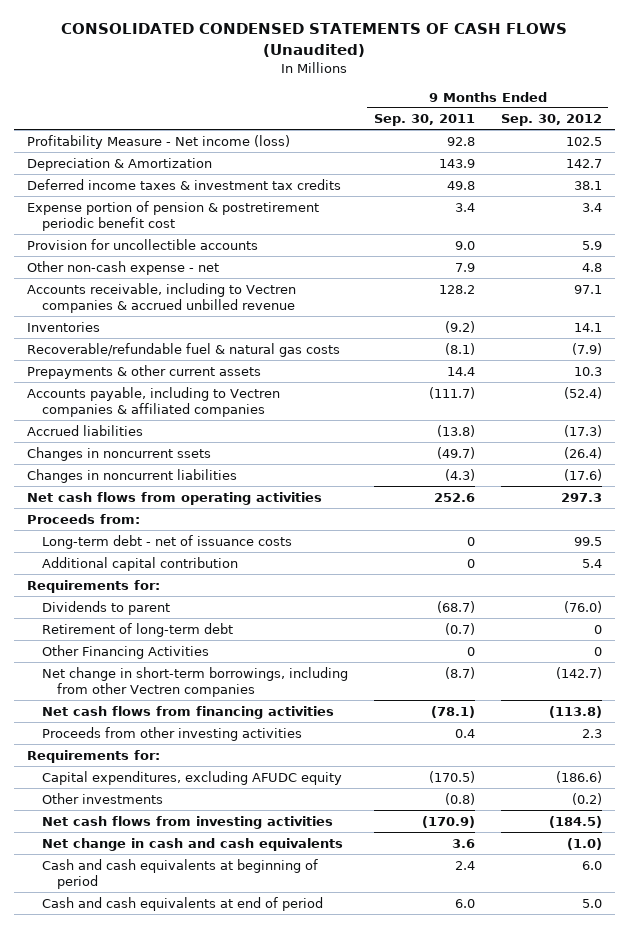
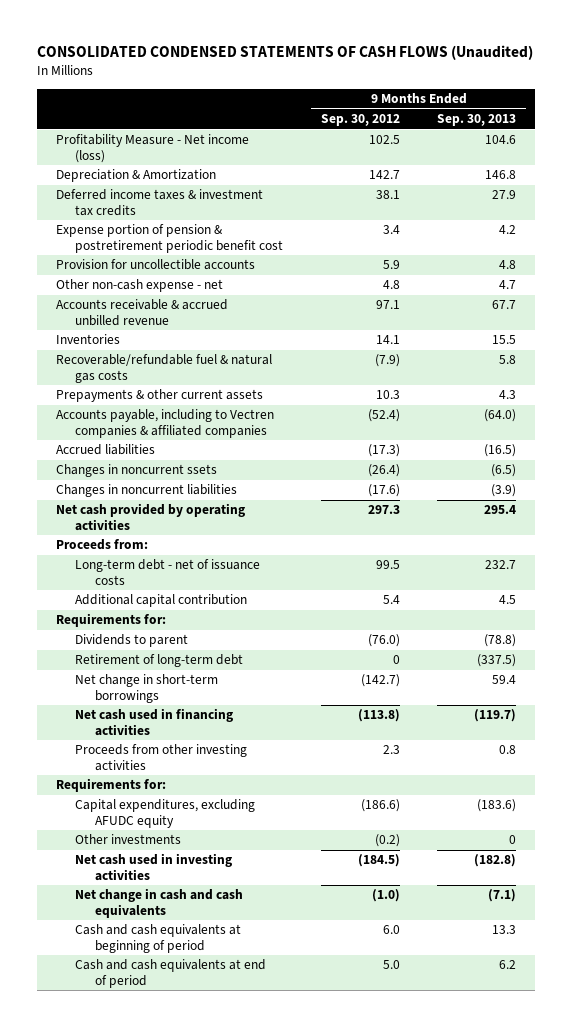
- | 9 Months Ended Sep. 30, 2011 | 9 Months Ended Sep. 30, 2012
+ | 9 Months Ended Sep. 30, 2012 | 9 Months Ended Sep. 30, 2013
- Accounts receivable, including to Vectren companies & accrued unbilled revenue | 128.2 | 97.1
+ Accounts receivable & accrued unbilled revenue | 97.1 | 67.7
- Net cash flows from operating activities | 252.6 | 297.3
+ Net cash provided by operating activities | 297.3 | 295.4
- Other Financing Activities | 0 | 0
- Net change in short-term borrowings, including from other Vectren companies | (8.7) | (142.7)
- Net cash flows from financing activities | (78.1) | (113.8)
+ Net change in short-term borrowings | (142.7) | 59.4
+ Net cash used in financing activities | (113.8) | (119.7)
- Net cash flows from investing activities | (170.9) | (184.5)
+ Net cash used in investing activities | (184.5) | (182.8)

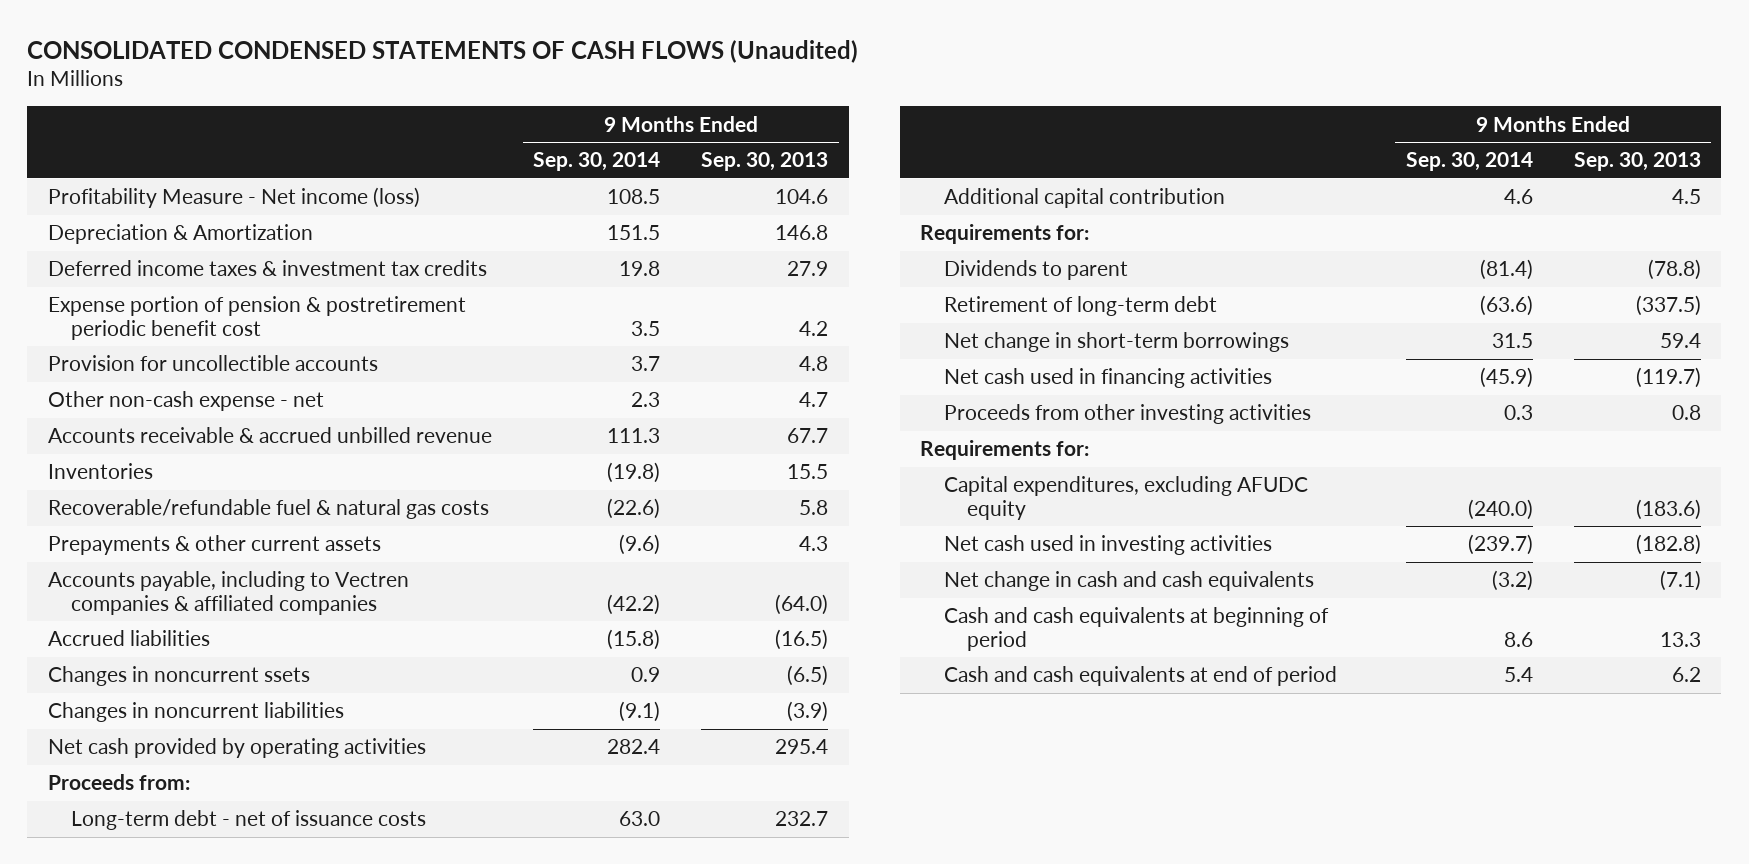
- | 9 Months Ended Sep. 30, 2012 | 9 Months Ended Sep. 30, 2013
+ | 9 Months Ended Sep. 30, 2014 | 9 Months Ended Sep. 30, 2013
- Other investments | (0.2) | 0

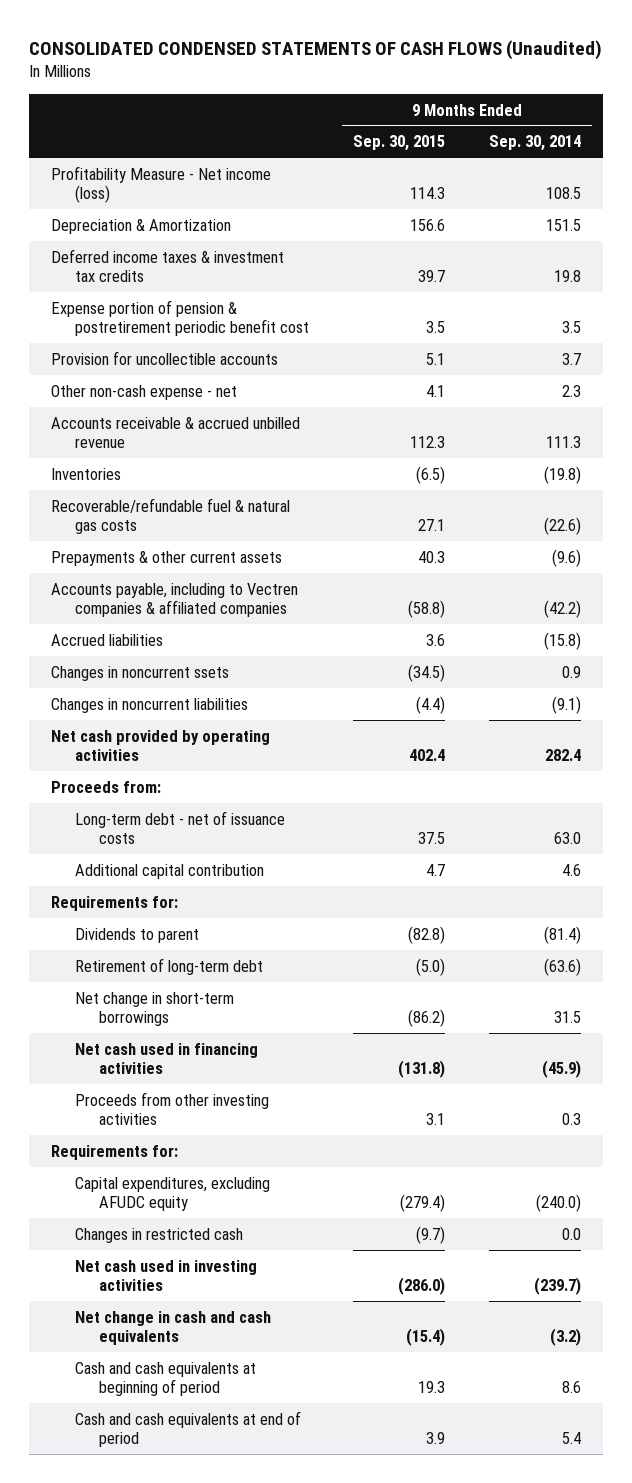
- | 9 Months Ended Sep. 30, 2014 | 9 Months Ended Sep. 30, 2013
+ | 9 Months Ended Sep. 30, 2015 | 9 Months Ended Sep. 30, 2014
+ Changes in restricted cash | (9.7) | 0.0

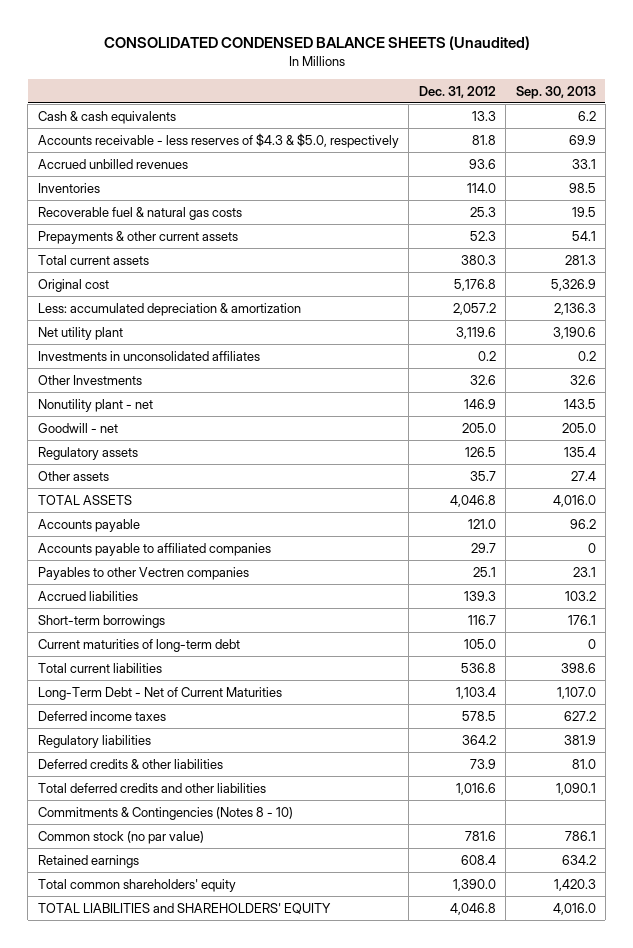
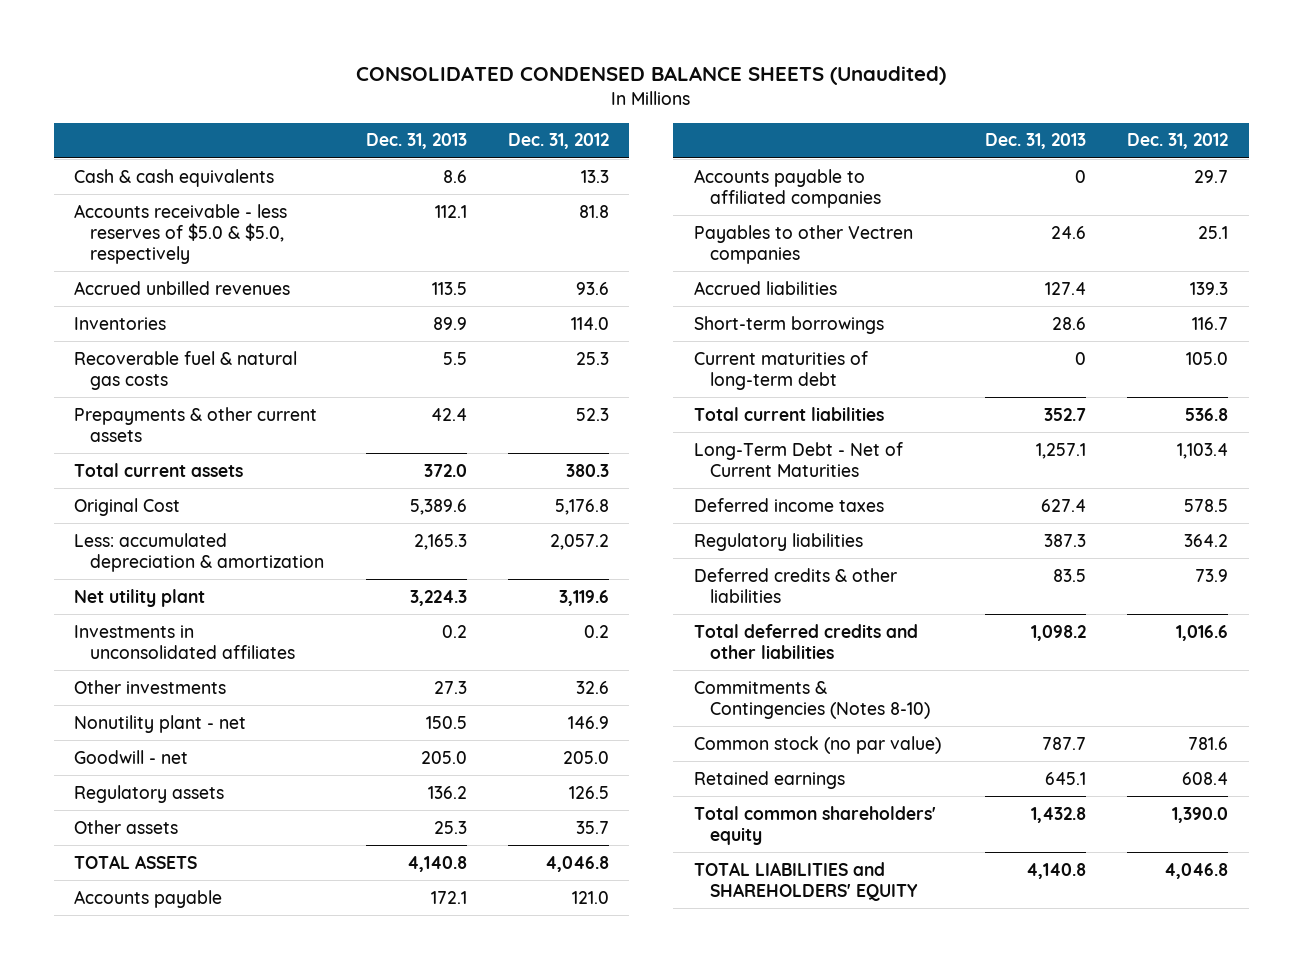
- | Dec. 31, 2012 | Sep. 30, 2013
+ | Dec. 31, 2013 | Dec. 31, 2012
- Accounts receivable - less reserves of $4.3 & $5.0, respectively | 81.8 | 69.9
+ Accounts receivable - less reserves of $5.0 & $5.0, respectively | 112.1 | 81.8
- Original cost | 5,176.8 | 5,326.9
+ Original Cost | 5,389.6 | 5,176.8
- Other Investments | 32.6 | 32.6
+ Other investments | 27.3 | 32.6
- Commitments & Contingencies (Notes 8 - 10)
+ Commitments & Contingencies (Notes 8-10)

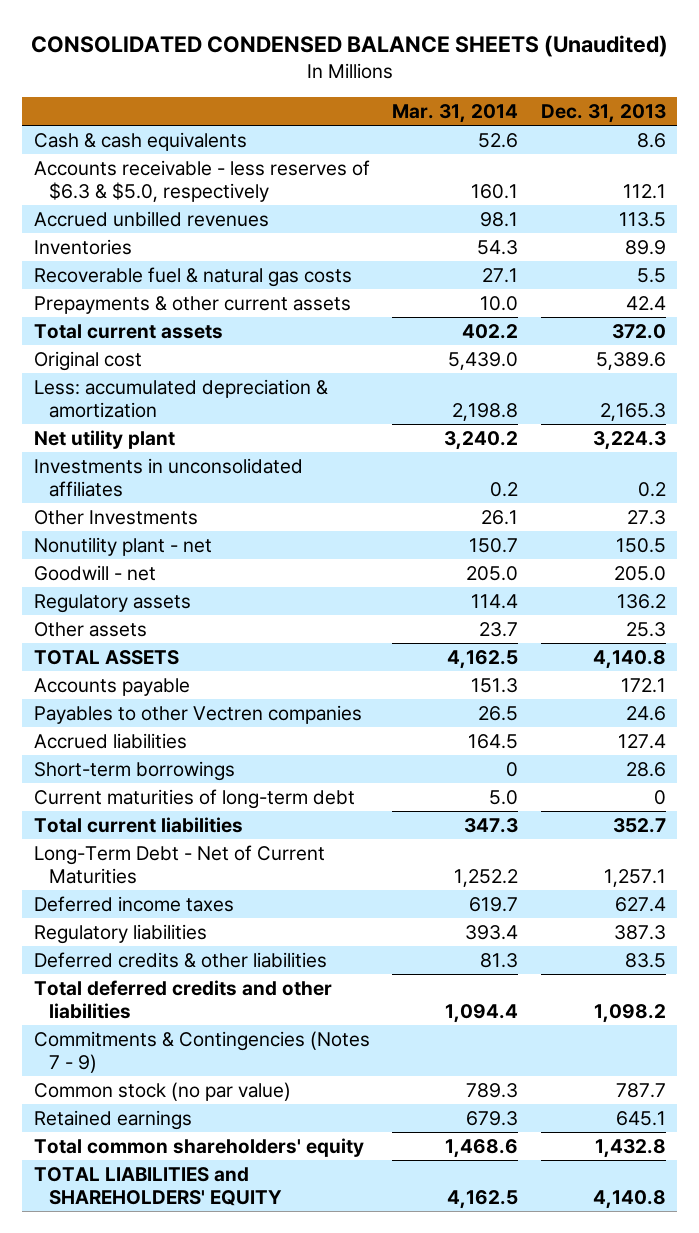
- | Dec. 31, 2013 | Dec. 31, 2012
+ | Mar. 31, 2014 | Dec. 31, 2013
- Accounts receivable - less reserves of $5.0 & $5.0, respectively | 112.1 | 81.8
+ Accounts receivable - less reserves of $6.3 & $5.0, respectively | 160.1 | 112.1
- Original Cost | 5,389.6 | 5,176.8
+ Original cost | 5,439.0 | 5,389.6
- Other investments | 27.3 | 32.6
+ Other Investments | 26.1 | 27.3
- Accounts payable to affiliated companies | 0 | 29.7
- Commitments & Contingencies (Notes 8-10)
+ Commitments & Contingencies (Notes 7 - 9)

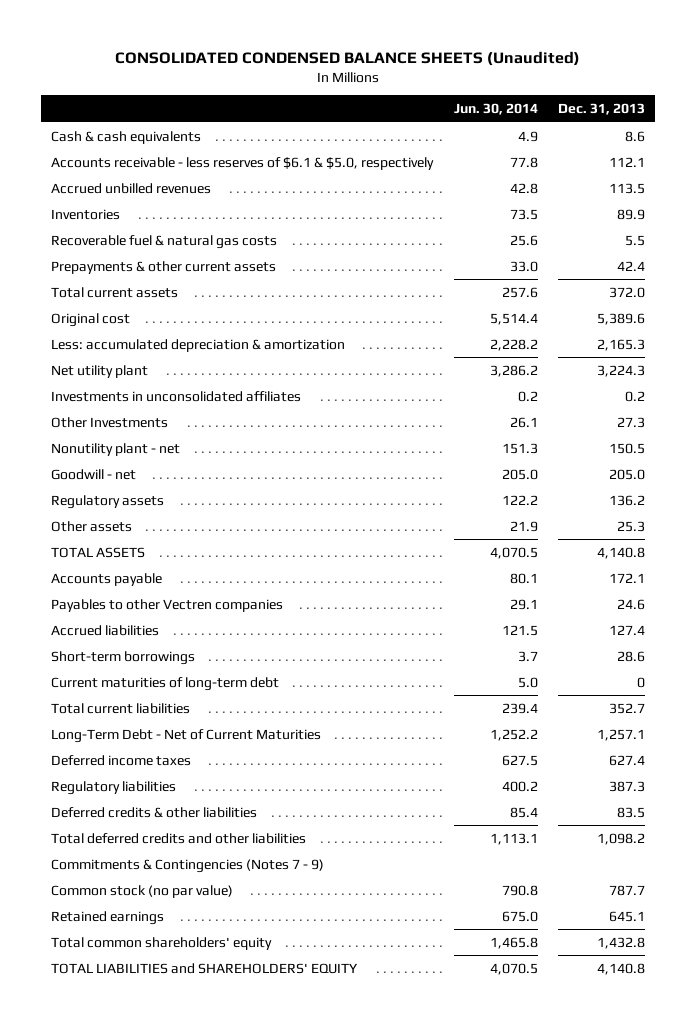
- | Mar. 31, 2014 | Dec. 31, 2013
+ | Jun. 30, 2014 | Dec. 31, 2013
- Accounts receivable - less reserves of $6.3 & $5.0, respectively | 160.1 | 112.1
+ Accounts receivable - less reserves of $6.1 & $5.0, respectively | 77.8 | 112.1

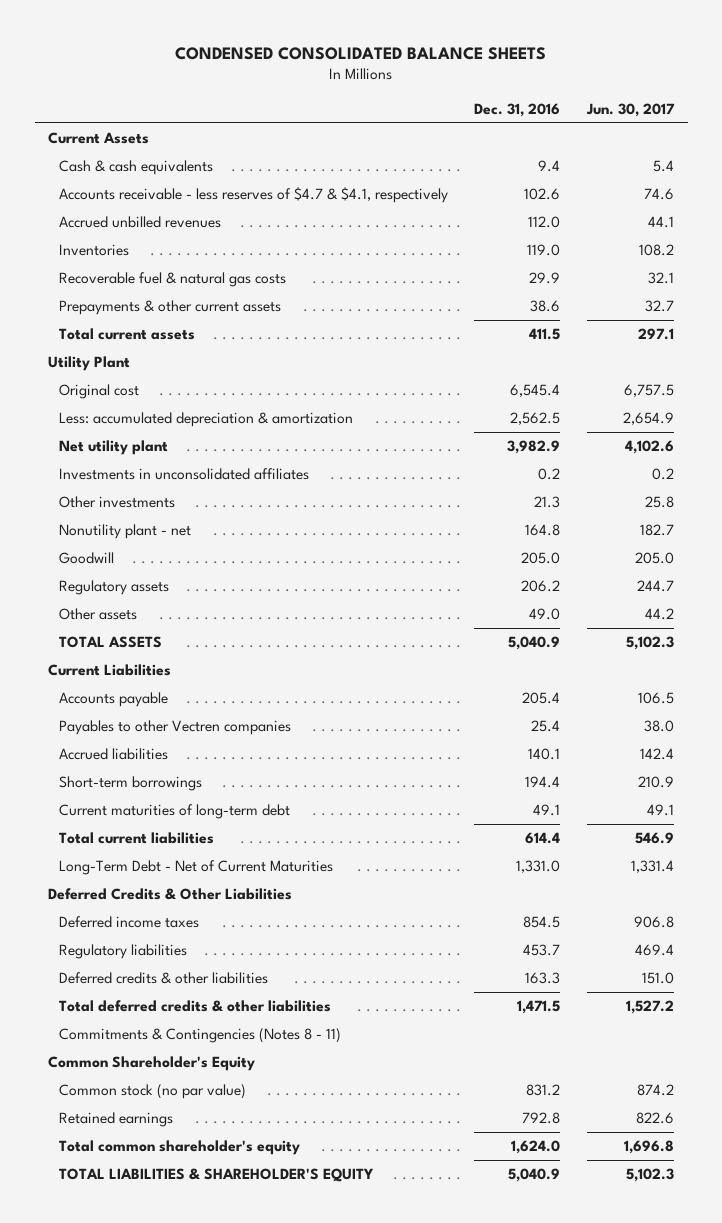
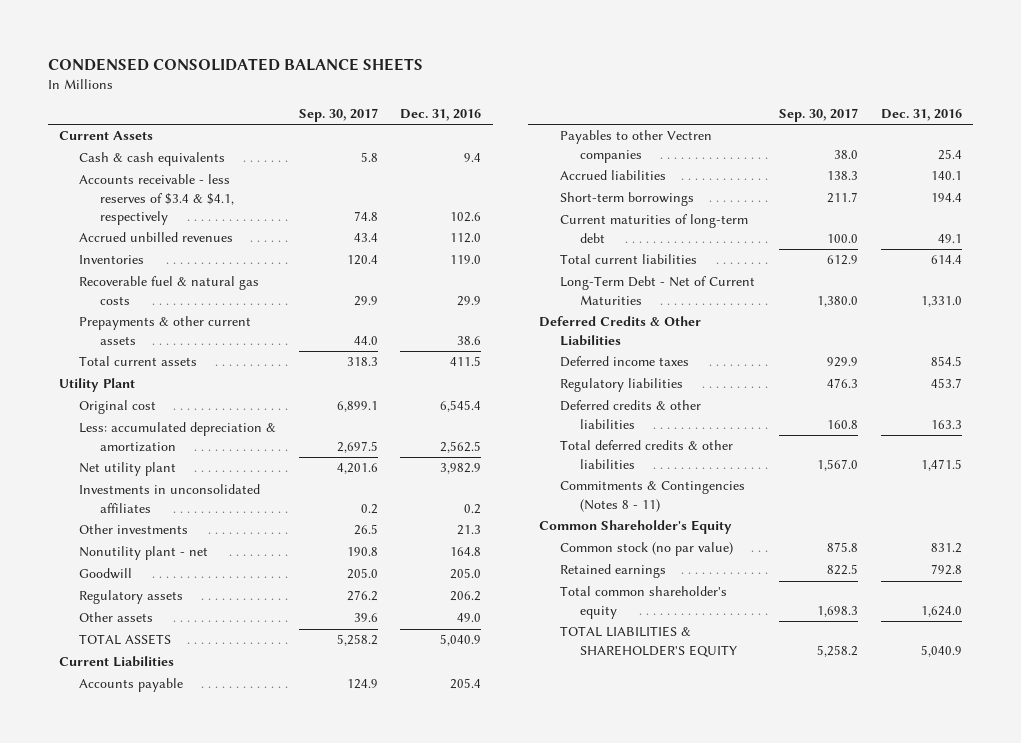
- | Dec. 31, 2016 | Jun. 30, 2017
+ | Sep. 30, 2017 | Dec. 31, 2016
- Accounts receivable - less reserves of $4.7 & $4.1, respectively | 102.6 | 74.6
+ Accounts receivable - less reserves of $3.4 & $4.1, respectively | 74.8 | 102.6

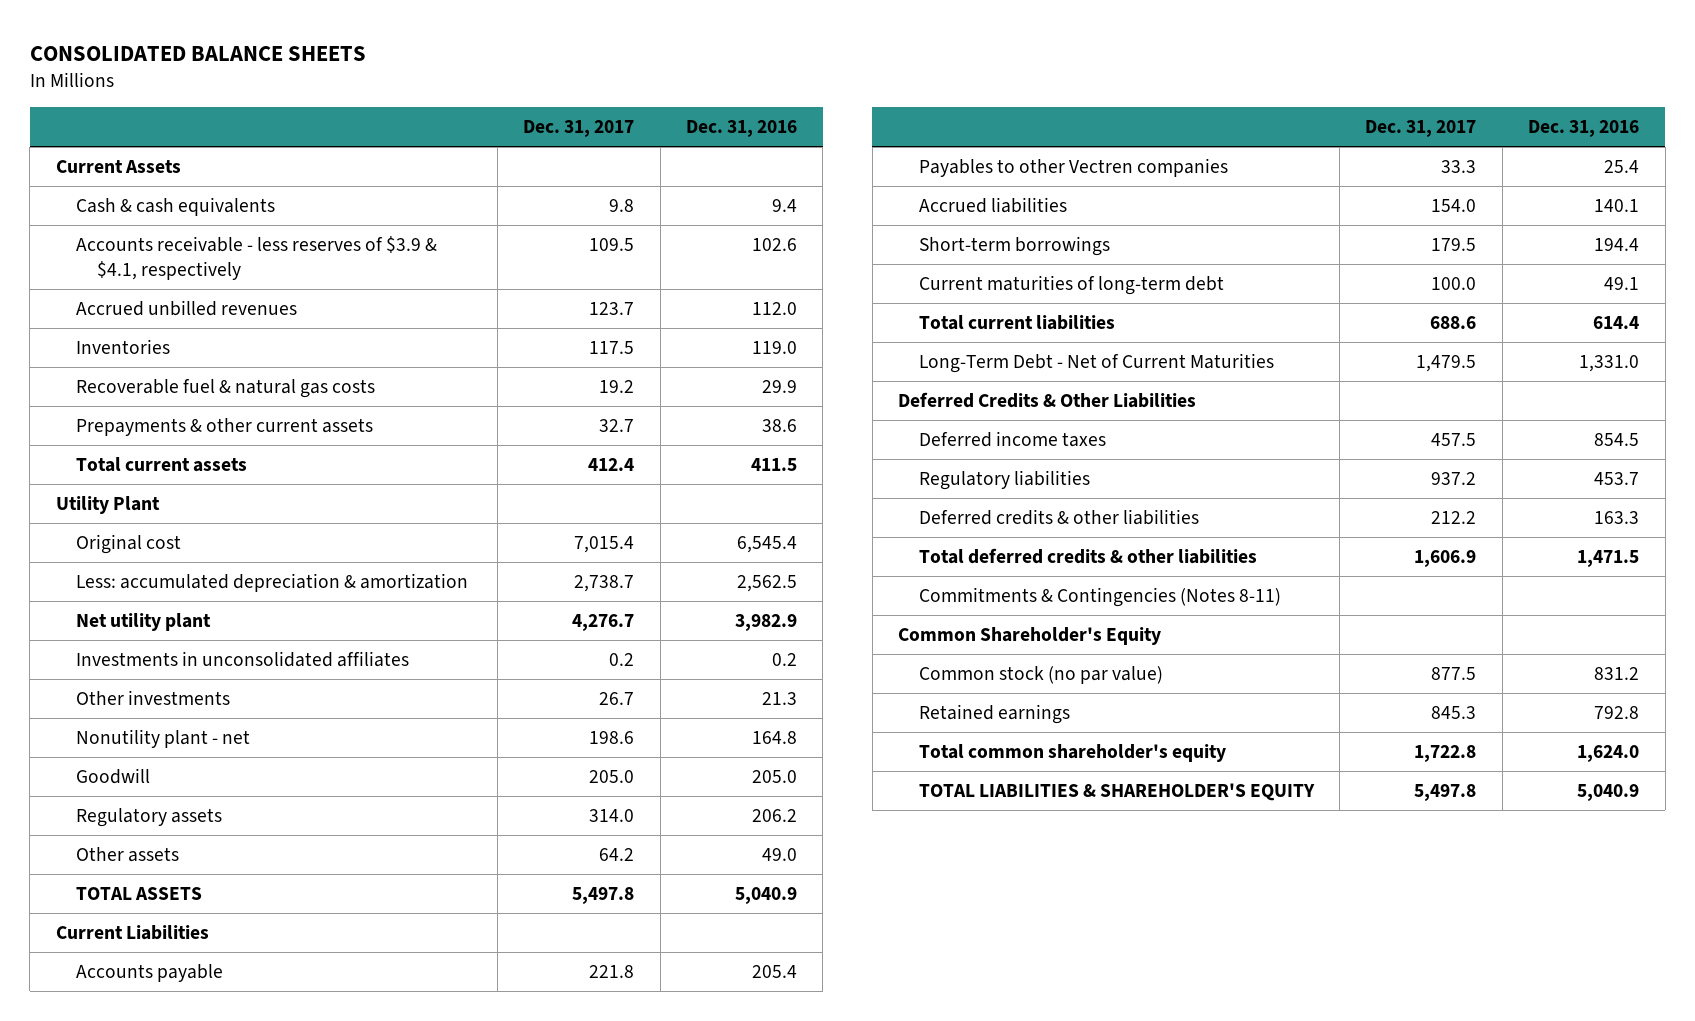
- CONDENSED CONSOLIDATED BALANCE SHEETS
+ CONSOLIDATED BALANCE SHEETS
- | Sep. 30, 2017 | Dec. 31, 2016
+ | Dec. 31, 2017 | Dec. 31, 2016
- Accounts receivable - less reserves of $3.4 & $4.1, respectively | 74.8 | 102.6
+ Accounts receivable - less reserves of $3.9 & $4.1, respectively | 109.5 | 102.6
- Commitments & Contingencies (Notes 8 - 11)
+ Commitments & Contingencies (Notes 8-11)

